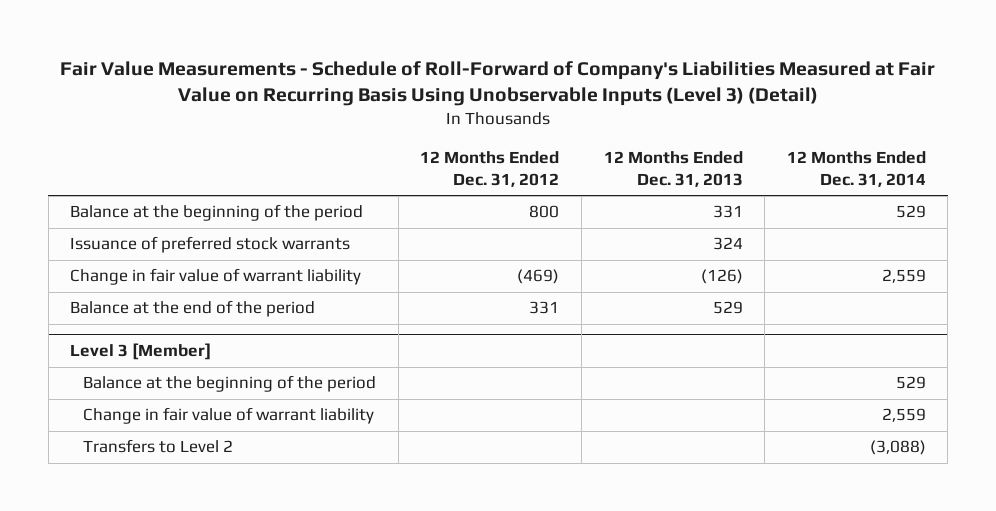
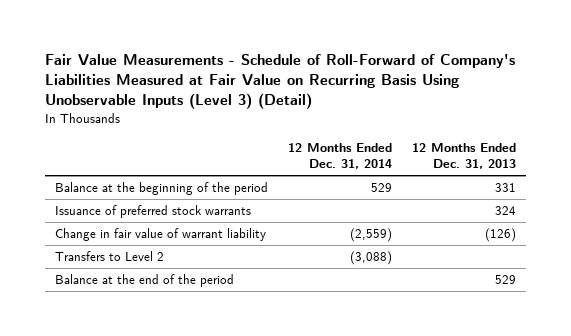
- | 12 Months Ended Dec. 31, 2012 | 12 Months Ended Dec. 31, 2013 | 12 Months Ended Dec. 31, 2014
+ | 12 Months Ended Dec. 31, 2014 | 12 Months Ended Dec. 31, 2013
- Change in fair value of warrant liability | (469) | (126) | 2,559
- Level 3 [Member]
- Balance at the beginning of the period | | | 529
- Change in fair value of warrant liability | | | 2,559
+ Change in fair value of warrant liability | (2,559) | (126)
moved down: Balance at the end of the period | | 529

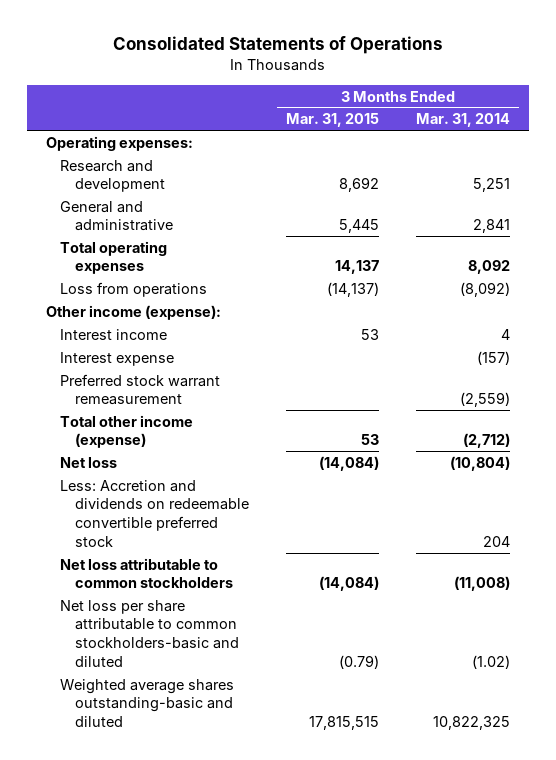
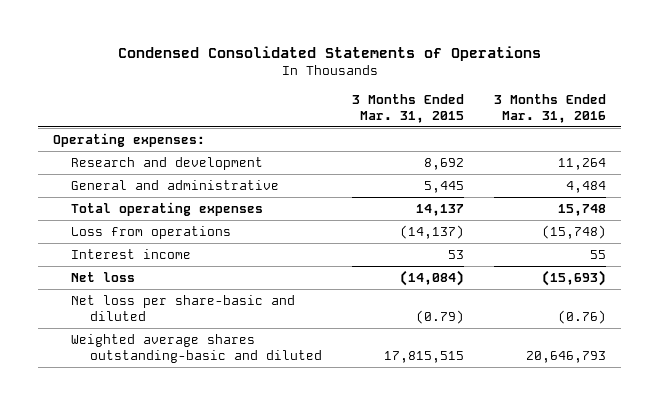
- Consolidated Statements of Operations
+ Condensed Consolidated Statements of Operations
- | 3 Months Ended Mar. 31, 2015 | 3 Months Ended Mar. 31, 2014
+ | 3 Months Ended Mar. 31, 2015 | 3 Months Ended Mar. 31, 2016
- Other income (expense):
- Interest expense | | (157)
- Preferred stock warrant remeasurement | | (2,559)
- Total other income (expense) | 53 | (2,712)
- Less: Accretion and dividends on redeemable convertible preferred stock | | 204
- Net loss attributable to common stockholders | (14,084) | (11,008)
- Net loss per share attributable to common stockholders-basic and diluted | (0.79) | (1.02)
+ Net loss per share-basic and diluted | (0.79) | (0.76)

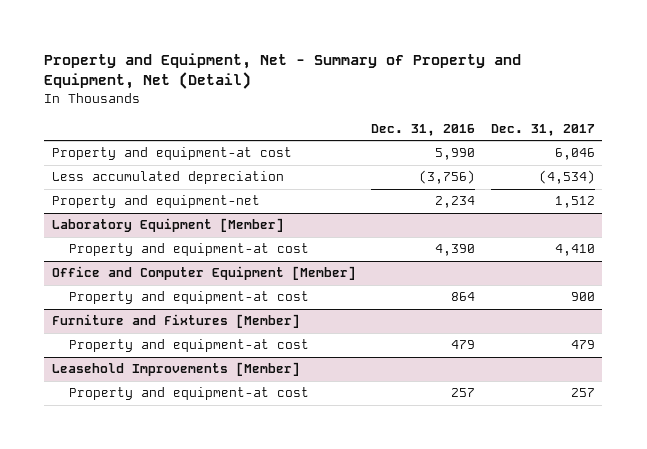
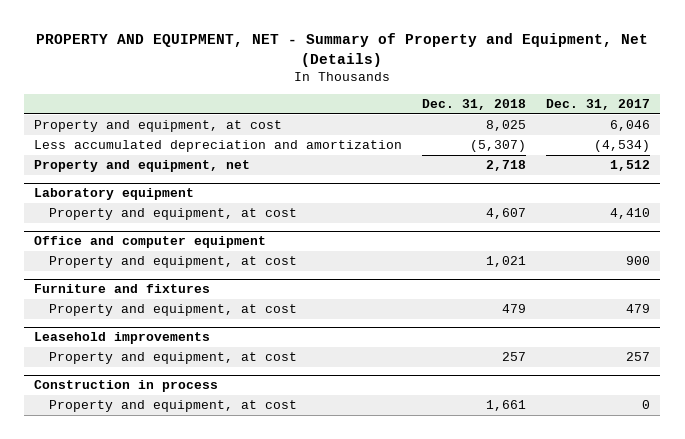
- Property and Equipment, Net - Summary of Property and Equipment, Net (Detail)
+ PROPERTY AND EQUIPMENT, NET - Summary of Property and Equipment, Net (Details)
- | Dec. 31, 2016 | Dec. 31, 2017
+ | Dec. 31, 2018 | Dec. 31, 2017
- Property and equipment-at cost | 5,990 | 6,046
- Less accumulated depreciation | (3,756) | (4,534)
- Property and equipment-net | 2,234 | 1,512
- Laboratory Equipment [Member]
- Property and equipment-at cost | 4,390 | 4,410
- Office and Computer Equipment [Member]
- Property and equipment-at cost | 864 | 900
- Furniture and Fixtures [Member]
- Property and equipment-at cost | 479 | 479
- Leasehold Improvements [Member]
- Property and equipment-at cost | 257 | 257
+ Property and equipment, at cost | 8,025 | 6,046
+ Less accumulated depreciation and amortization | (5,307) | (4,534)
+ Property and equipment, net | 2,718 | 1,512
+ Laboratory equipment
+ Property and equipment, at cost | 4,607 | 4,410
+ Office and computer equipment
+ Property and equipment, at cost | 1,021 | 900
+ Furniture and fixtures
+ Property and equipment, at cost | 479 | 479
+ Leasehold improvements
+ Property and equipment, at cost | 257 | 257
+ Construction in process
+ Property and equipment, at cost | 1,661 | 0

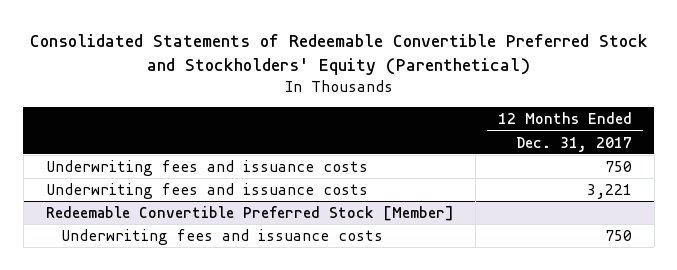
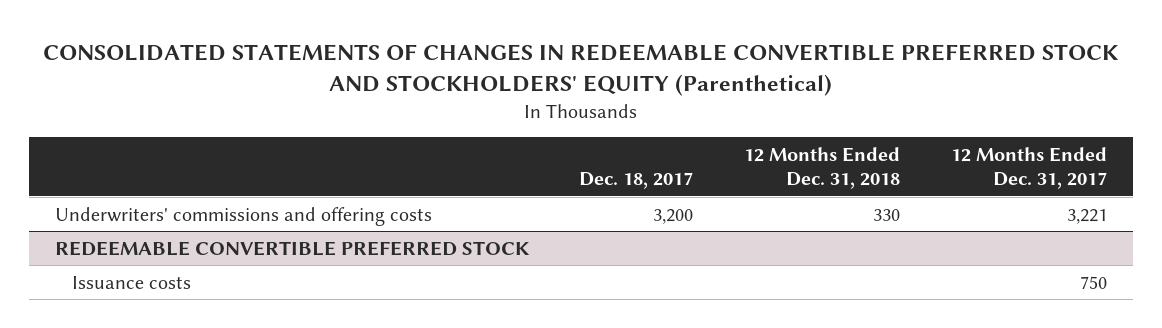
- Consolidated Statements of Redeemable Convertible Preferred Stock and Stockholders' Equity (Parenthetical)
+ CONSOLIDATED STATEMENTS OF CHANGES IN REDEEMABLE CONVERTIBLE PREFERRED STOCK AND STOCKHOLDERS' EQUITY (Parenthetical)
- | 12 Months Ended Dec. 31, 2017
+ | Dec. 18, 2017 | 12 Months Ended Dec. 31, 2018 | 12 Months Ended Dec. 31, 2017
- Underwriting fees and issuance costs | 750
- Underwriting fees and issuance costs | 3,221
- Redeemable Convertible Preferred Stock [Member]
- Underwriting fees and issuance costs | 750
+ Underwriters' commissions and offering costs | 3,200 | 330 | 3,221
+ REDEEMABLE CONVERTIBLE PREFERRED STOCK
+ Issuance costs | | | 750

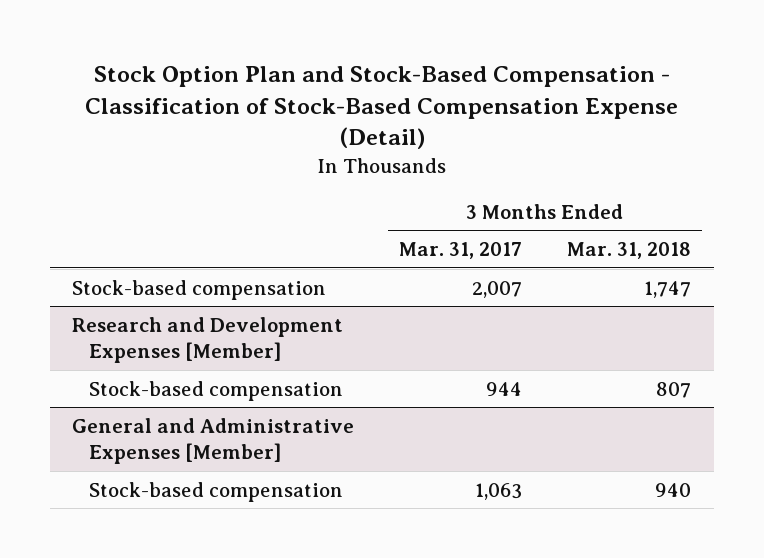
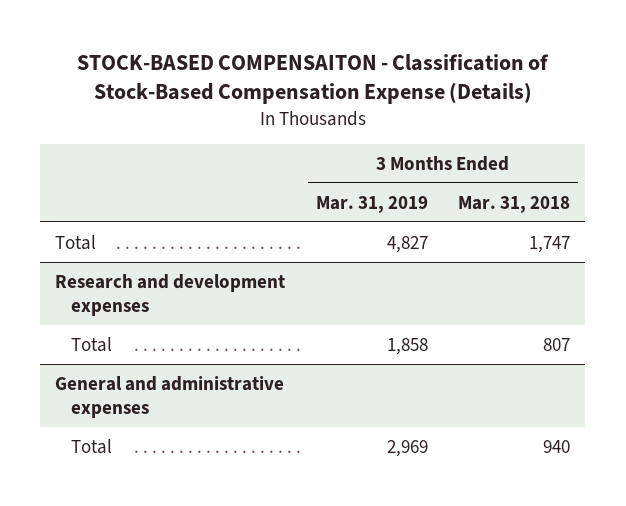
- Stock Option Plan and Stock-Based Compensation - Classification of Stock-Based Compensation Expense (Detail)
+ STOCK-BASED COMPENSAITON - Classification of Stock-Based Compensation Expense (Details)
- | 3 Months Ended Mar. 31, 2017 | 3 Months Ended Mar. 31, 2018
+ | 3 Months Ended Mar. 31, 2019 | 3 Months Ended Mar. 31, 2018
- Stock-based compensation | 2,007 | 1,747
- Research and Development Expenses [Member]
- Stock-based compensation | 944 | 807
- General and Administrative Expenses [Member]
- Stock-based compensation | 1,063 | 940
+ Total | 4,827 | 1,747
+ Research and development expenses
+ Total | 1,858 | 807
+ General and administrative expenses
+ Total | 2,969 | 940

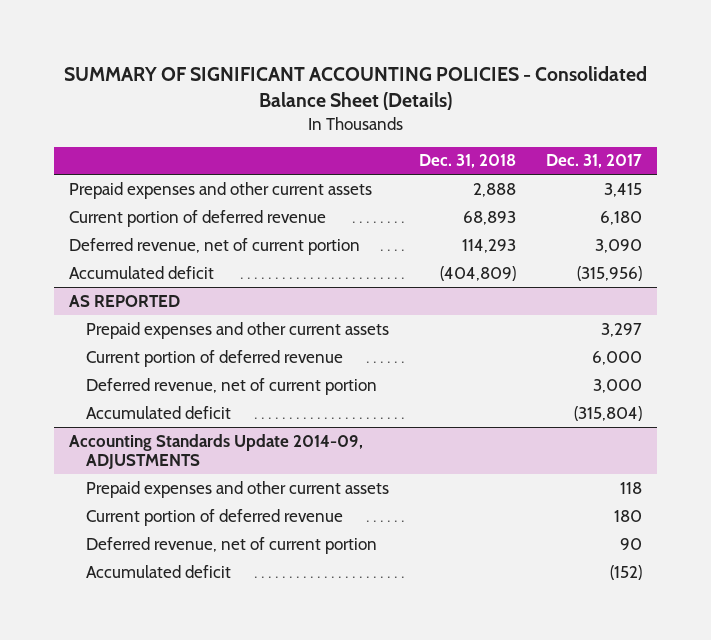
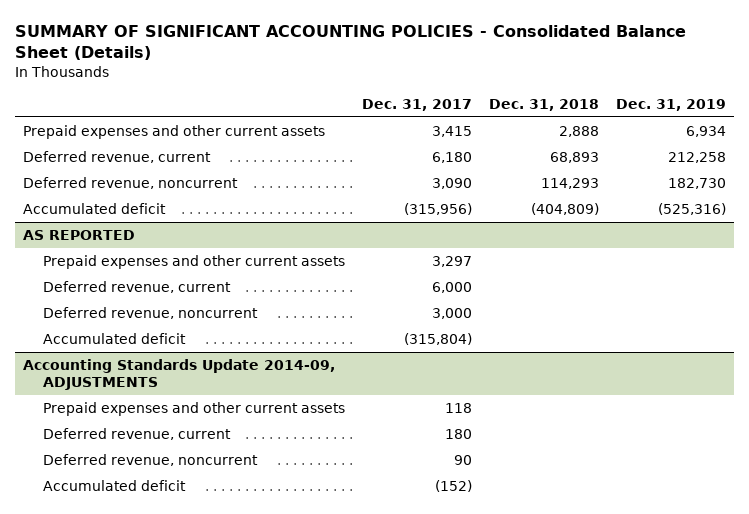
- | Dec. 31, 2018 | Dec. 31, 2017
+ | Dec. 31, 2017 | Dec. 31, 2018 | Dec. 31, 2019
- Current portion of deferred revenue | 68,893 | 6,180
- Deferred revenue, net of current portion | 114,293 | 3,090
+ Deferred revenue, current | 6,180 | 68,893 | 212,258
+ Deferred revenue, noncurrent | 3,090 | 114,293 | 182,730
@ AS REPORTED
- Current portion of deferred revenue | | 6,000
- Deferred revenue, net of current portion | | 3,000
+ Deferred revenue, current | 6,000 | |
+ Deferred revenue, noncurrent | 3,000 | |
@ Accounting Standards Update 2014-09, ADJUSTMENTS
- Current portion of deferred revenue | | 180
- Deferred revenue, net of current portion | | 90
+ Deferred revenue, current | 180 | |
+ Deferred revenue, noncurrent | 90 | |

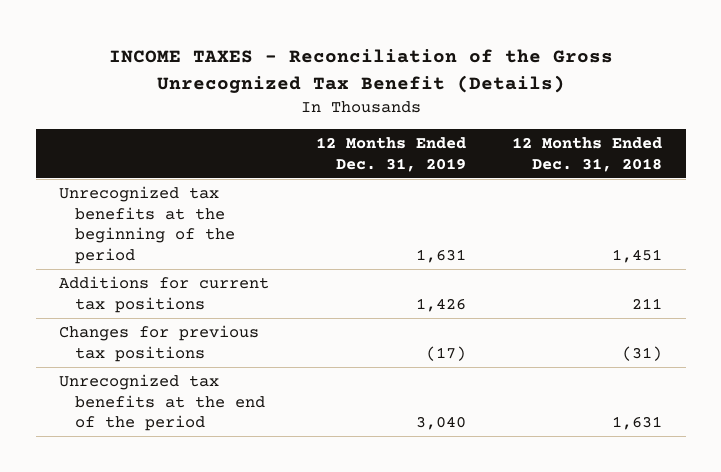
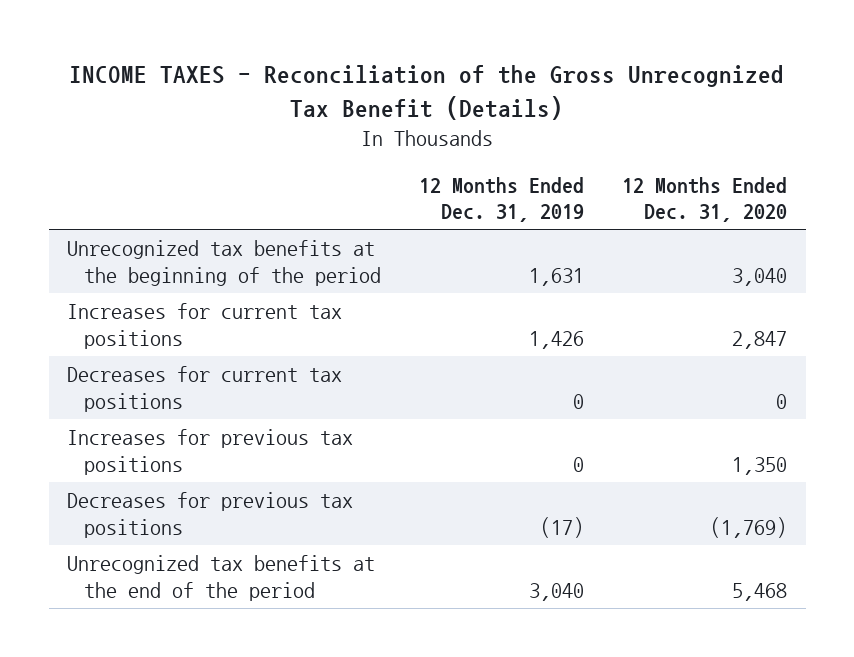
- | 12 Months Ended Dec. 31, 2019 | 12 Months Ended Dec. 31, 2018
+ | 12 Months Ended Dec. 31, 2019 | 12 Months Ended Dec. 31, 2020
- Additions for current tax positions | 1,426 | 211
- Changes for previous tax positions | (17) | (31)
+ Increases for current tax positions | 1,426 | 2,847
+ Decreases for current tax positions | 0 | 0
+ Increases for previous tax positions | 0 | 1,350
+ Decreases for previous tax positions | (17) | (1,769)

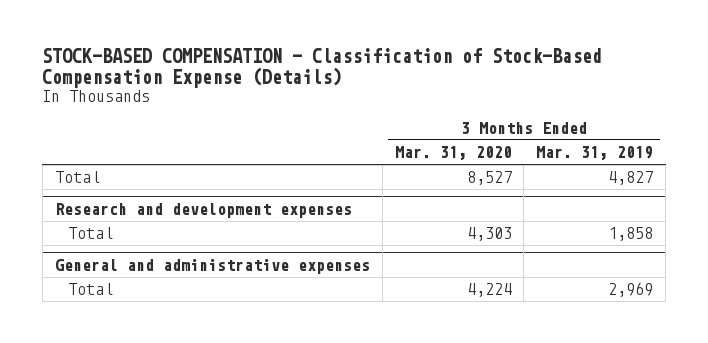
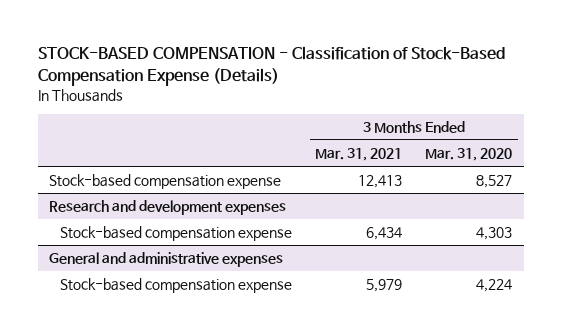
- | 3 Months Ended Mar. 31, 2020 | 3 Months Ended Mar. 31, 2019
+ | 3 Months Ended Mar. 31, 2021 | 3 Months Ended Mar. 31, 2020
- Total | 8,527 | 4,827
+ Stock-based compensation expense | 12,413 | 8,527
@ Research and development expenses
- Total | 4,303 | 1,858
+ Stock-based compensation expense | 6,434 | 4,303
@ General and administrative expenses
- Total | 4,224 | 2,969
+ Stock-based compensation expense | 5,979 | 4,224

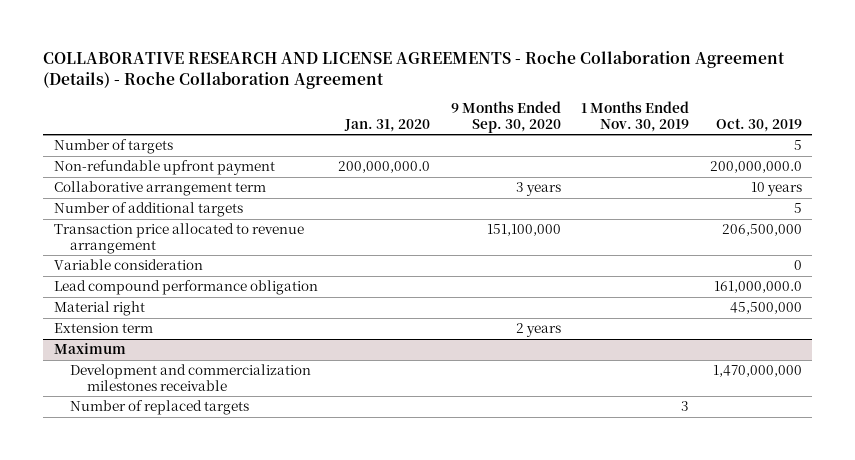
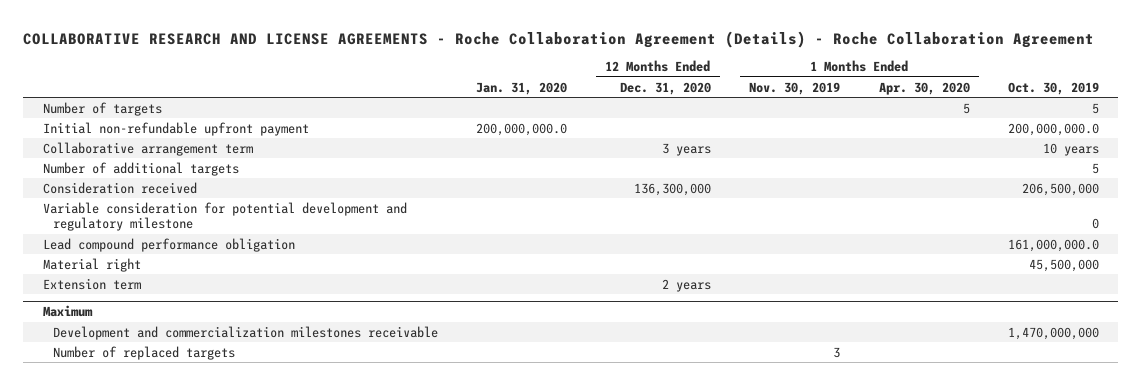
- | Jan. 31, 2020 | 9 Months Ended Sep. 30, 2020 | 1 Months Ended Nov. 30, 2019 | Oct. 30, 2019
+ | Jan. 31, 2020 | 12 Months Ended Dec. 31, 2020 | 1 Months Ended Nov. 30, 2019 | 1 Months Ended Apr. 30, 2020 | Oct. 30, 2019
- Non-refundable upfront payment | 200,000,000.0 | | | 200,000,000.0
+ Initial non-refundable upfront payment | 200,000,000.0 | | | | 200,000,000.0
- Transaction price allocated to revenue arrangement | | 151,100,000 | | 206,500,000
- Variable consideration | | | | 0
+ Consideration received | | 136,300,000 | | | 206,500,000
+ Variable consideration for potential development and regulatory milestone | | | | | 0

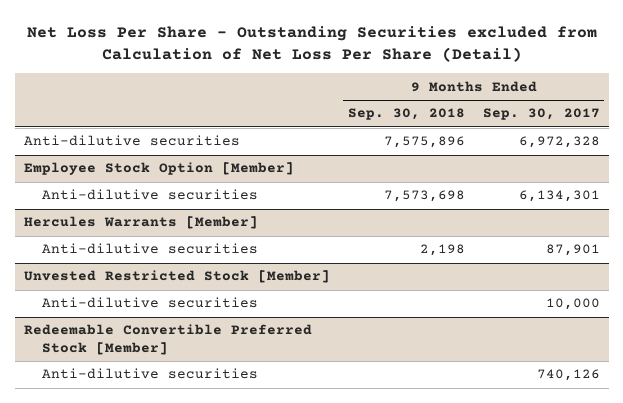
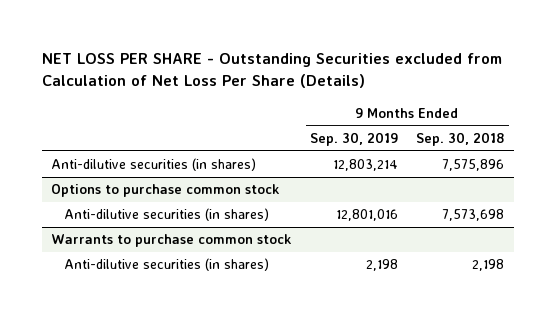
- Net Loss Per Share - Outstanding Securities excluded from Calculation of Net Loss Per Share (Detail)
+ NET LOSS PER SHARE - Outstanding Securities excluded from Calculation of Net Loss Per Share (Details)
- | 9 Months Ended Sep. 30, 2018 | 9 Months Ended Sep. 30, 2017
+ | 9 Months Ended Sep. 30, 2019 | 9 Months Ended Sep. 30, 2018
- Anti-dilutive securities | 7,575,896 | 6,972,328
- Employee Stock Option [Member]
- Anti-dilutive securities | 7,573,698 | 6,134,301
- Hercules Warrants [Member]
- Anti-dilutive securities | 2,198 | 87,901
- Unvested Restricted Stock [Member]
- Anti-dilutive securities | | 10,000
- Redeemable Convertible Preferred Stock [Member]
- Anti-dilutive securities | | 740,126
+ Anti-dilutive securities (in shares) | 12,803,214 | 7,575,896
+ Options to purchase common stock
+ Anti-dilutive securities (in shares) | 12,801,016 | 7,573,698
+ Warrants to purchase common stock
+ Anti-dilutive securities (in shares) | 2,198 | 2,198

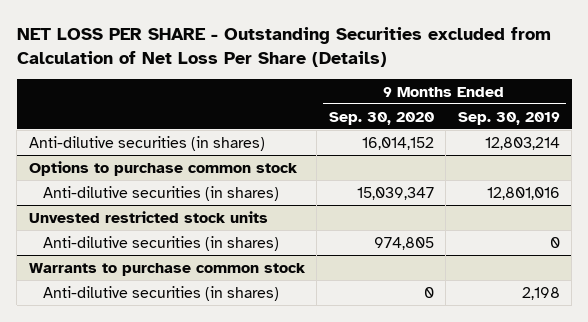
- | 9 Months Ended Sep. 30, 2019 | 9 Months Ended Sep. 30, 2018
+ | 9 Months Ended Sep. 30, 2020 | 9 Months Ended Sep. 30, 2019
+ Unvested restricted stock units
+ Anti-dilutive securities (in shares) | 974,805 | 0

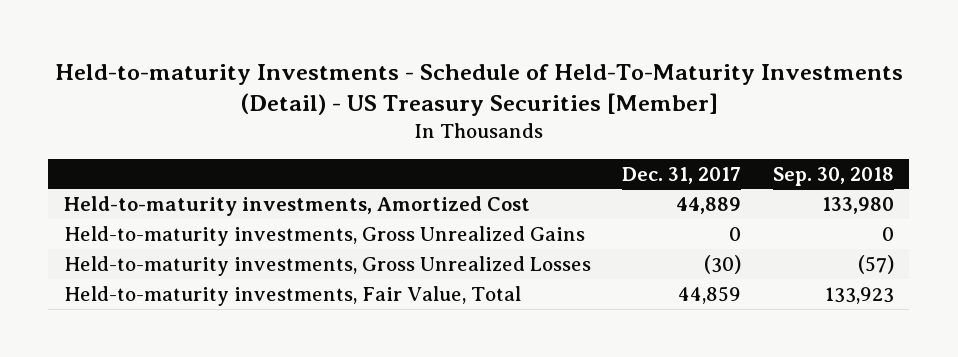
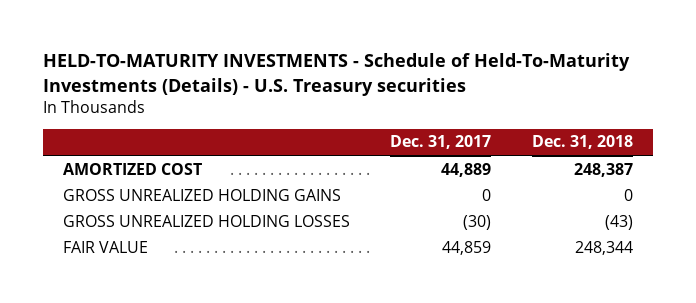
- Held-to-maturity Investments - Schedule of Held-To-Maturity Investments (Detail) - US Treasury Securities [Member]
+ HELD-TO-MATURITY INVESTMENTS - Schedule of Held-To-Maturity Investments (Details) - U.S. Treasury securities
- | Dec. 31, 2017 | Sep. 30, 2018
+ | Dec. 31, 2017 | Dec. 31, 2018
- Held-to-maturity investments, Amortized Cost | 44,889 | 133,980
- Held-to-maturity investments, Gross Unrealized Gains | 0 | 0
- Held-to-maturity investments, Gross Unrealized Losses | (30) | (57)
- Held-to-maturity investments, Fair Value, Total | 44,859 | 133,923
+ AMORTIZED COST | 44,889 | 248,387
+ GROSS UNREALIZED HOLDING GAINS | 0 | 0
+ GROSS UNREALIZED HOLDING LOSSES | (30) | (43)
+ FAIR VALUE | 44,859 | 248,344

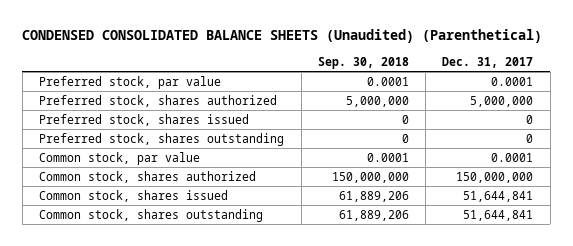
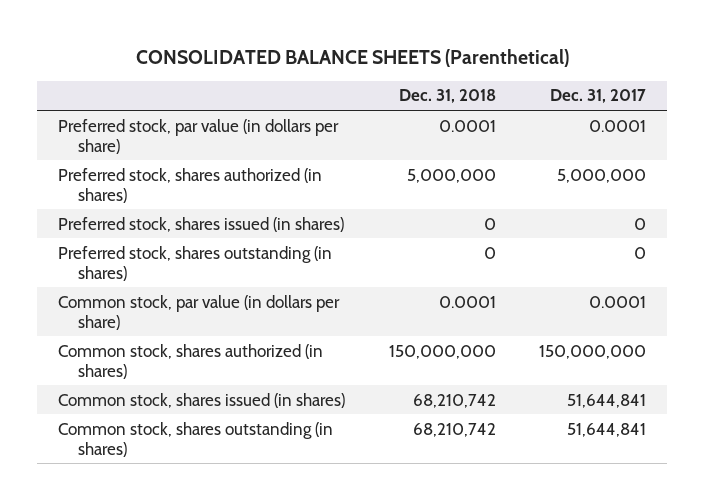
- CONDENSED CONSOLIDATED BALANCE SHEETS (Unaudited) (Parenthetical)
+ CONSOLIDATED BALANCE SHEETS (Parenthetical)
- | Sep. 30, 2018 | Dec. 31, 2017
+ | Dec. 31, 2018 | Dec. 31, 2017
- Preferred stock, par value | 0.0001 | 0.0001
- Preferred stock, shares authorized | 5,000,000 | 5,000,000
- Preferred stock, shares issued | 0 | 0
- Preferred stock, shares outstanding | 0 | 0
- Common stock, par value | 0.0001 | 0.0001
- Common stock, shares authorized | 150,000,000 | 150,000,000
- Common stock, shares issued | 61,889,206 | 51,644,841
- Common stock, shares outstanding | 61,889,206 | 51,644,841
+ Preferred stock, par value (in dollars per share) | 0.0001 | 0.0001
+ Preferred stock, shares authorized (in shares) | 5,000,000 | 5,000,000
+ Preferred stock, shares issued (in shares) | 0 | 0
+ Preferred stock, shares outstanding (in shares) | 0 | 0
+ Common stock, par value (in dollars per share) | 0.0001 | 0.0001
+ Common stock, shares authorized (in shares) | 150,000,000 | 150,000,000
+ Common stock, shares issued (in shares) | 68,210,742 | 51,644,841
+ Common stock, shares outstanding (in shares) | 68,210,742 | 51,644,841

